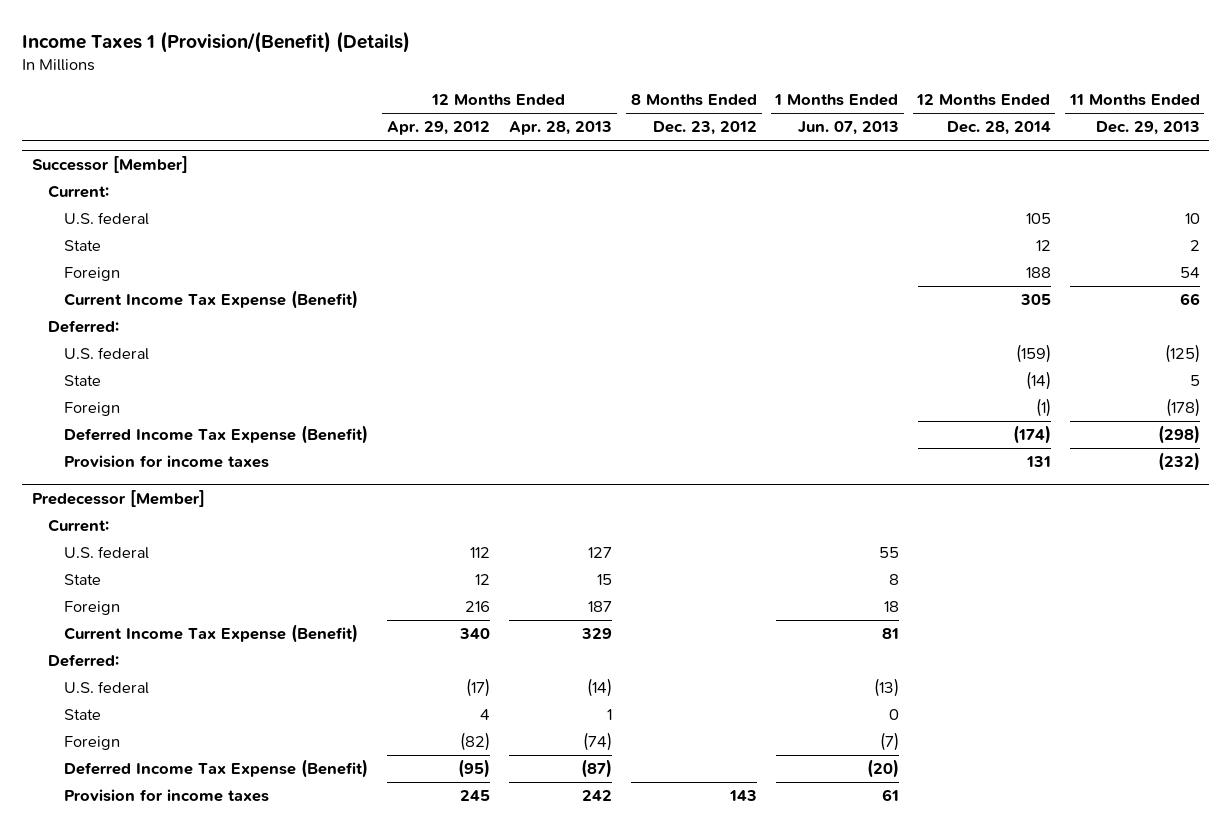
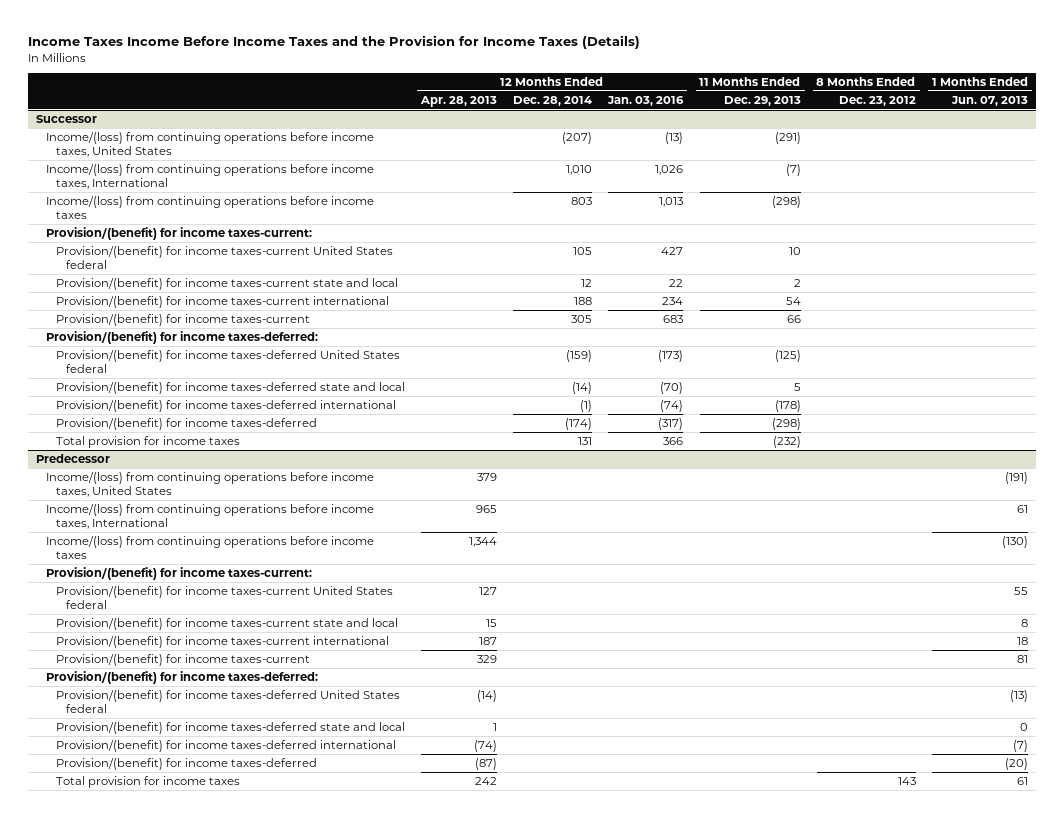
- Income Taxes 1 (Provision/(Benefit) (Details)
+ Income Taxes Income Before Income Taxes and the Provision for Income Taxes (Details)
- | 12 Months Ended Apr. 29, 2012 | 12 Months Ended Apr. 28, 2013 | 8 Months Ended Dec. 23, 2012 | 1 Months Ended Jun. 07, 2013 | 12 Months Ended Dec. 28, 2014 | 11 Months Ended Dec. 29, 2013
+ | 12 Months Ended Apr. 28, 2013 | 12 Months Ended Dec. 28, 2014 | 12 Months Ended Jan. 03, 2016 | 11 Months Ended Dec. 29, 2013 | 8 Months Ended Dec. 23, 2012 | 1 Months Ended Jun. 07, 2013
- Successor [Member]
- Current:
- U.S. federal | | | | | 105 | 10
- State | | | | | 12 | 2
- Foreign | | | | | 188 | 54
- Current Income Tax Expense (Benefit) | | | | | 305 | 66
- Deferred:
- U.S. federal | | | | | (159) | (125)
- State | | | | | (14) | 5
- Foreign | | | | | (1) | (178)
- Deferred Income Tax Expense (Benefit) | | | | | (174) | (298)
- Provision for income taxes | | | | | 131 | (232)
- Predecessor [Member]
- Current:
- U.S. federal | 112 | 127 | | 55 | |
- State | 12 | 15 | | 8 | |
- Foreign | 216 | 187 | | 18 | |
- Current Income Tax Expense (Benefit) | 340 | 329 | | 81 | |
- Deferred:
- U.S. federal | (17) | (14) | | (13) | |
- State | 4 | 1 | | 0 | |
- Foreign | (82) | (74) | | (7) | |
- Deferred Income Tax Expense (Benefit) | (95) | (87) | | (20) | |
- Provision for income taxes | 245 | 242 | 143 | 61 | |
+ Successor
+ Income/(loss) from continuing operations before income taxes, United States | | (207) | (13) | (291) | |
+ Income/(loss) from continuing operations before income taxes, International | | 1,010 | 1,026 | (7) | |
+ Income/(loss) from continuing operations before income taxes | | 803 | 1,013 | (298) | |
+ Provision/(benefit) for income taxes-current:
+ Provision/(benefit) for income taxes-current United States federal | | 105 | 427 | 10 | |
+ Provision/(benefit) for income taxes-current state and local | | 12 | 22 | 2 | |
+ Provision/(benefit) for income taxes-current international | | 188 | 234 | 54 | |
+ Provision/(benefit) for income taxes-current | | 305 | 683 | 66 | |
+ Provision/(benefit) for income taxes-deferred:
+ Provision/(benefit) for income taxes-deferred United States federal | | (159) | (173) | (125) | |
+ Provision/(benefit) for income taxes-deferred state and local | | (14) | (70) | 5 | |
+ Provision/(benefit) for income taxes-deferred international | | (1) | (74) | (178) | |
+ Provision/(benefit) for income taxes-deferred | | (174) | (317) | (298) | |
+ Total provision for income taxes | | 131 | 366 | (232) | |
+ Predecessor
+ Income/(loss) from continuing operations before income taxes, United States | 379 | | | | | (191)
+ Income/(loss) from continuing operations before income taxes, International | 965 | | | | | 61
+ Income/(loss) from continuing operations before income taxes | 1,344 | | | | | (130)
+ Provision/(benefit) for income taxes-current:
+ Provision/(benefit) for income taxes-current United States federal | 127 | | | | | 55
+ Provision/(benefit) for income taxes-current state and local | 15 | | | | | 8
+ Provision/(benefit) for income taxes-current international | 187 | | | | | 18
+ Provision/(benefit) for income taxes-current | 329 | | | | | 81
+ Provision/(benefit) for income taxes-deferred:
+ Provision/(benefit) for income taxes-deferred United States federal | (14) | | | | | (13)
+ Provision/(benefit) for income taxes-deferred state and local | 1 | | | | | 0
+ Provision/(benefit) for income taxes-deferred international | (74) | | | | | (7)
+ Provision/(benefit) for income taxes-deferred | (87) | | | | | (20)
+ Total provision for income taxes | 242 | | | | 143 | 61

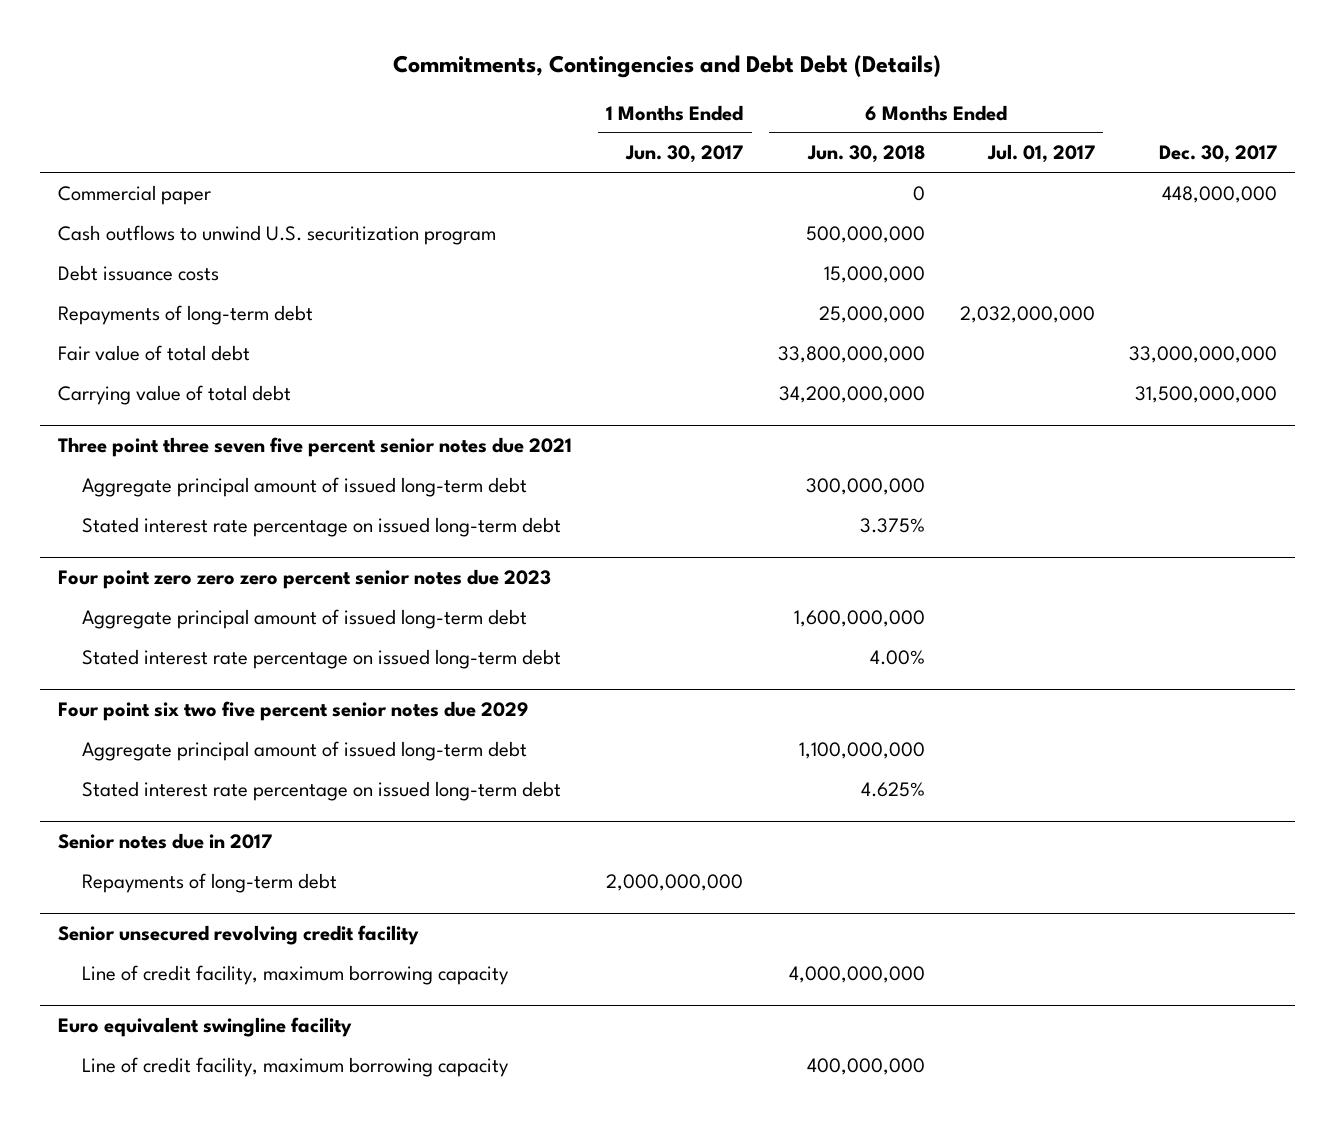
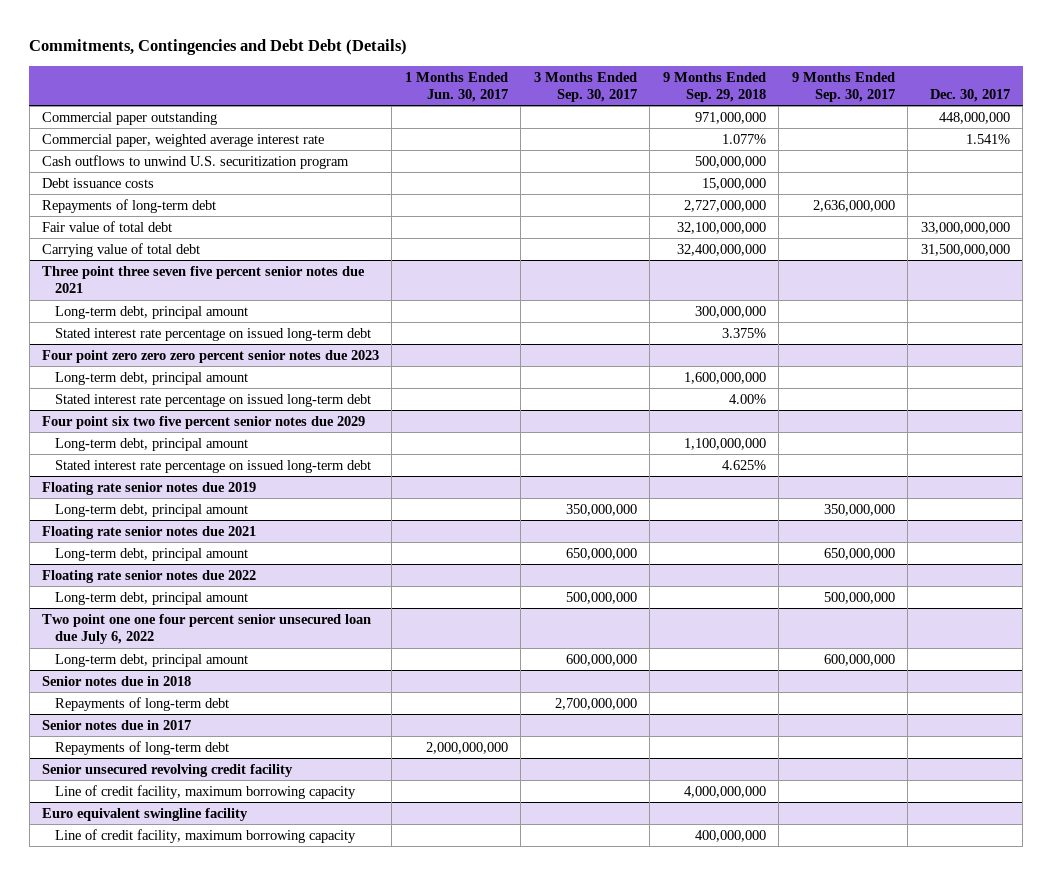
- | 1 Months Ended Jun. 30, 2017 | 6 Months Ended Jun. 30, 2018 | 6 Months Ended Jul. 01, 2017 | Dec. 30, 2017
+ | 1 Months Ended Jun. 30, 2017 | 3 Months Ended Sep. 30, 2017 | 9 Months Ended Sep. 29, 2018 | 9 Months Ended Sep. 30, 2017 | Dec. 30, 2017
- Commercial paper | | 0 | | 448,000,000
+ Commercial paper outstanding | | | 971,000,000 | | 448,000,000
+ Commercial paper, weighted average interest rate | | | 1.077% | | 1.541%
@ Three point three seven five percent senior notes due 2021
- Aggregate principal amount of issued long-term debt | | 300,000,000 | |
+ Long-term debt, principal amount | | | 300,000,000 | |
@ Four point zero zero zero percent senior notes due 2023
- Aggregate principal amount of issued long-term debt | | 1,600,000,000 | |
+ Long-term debt, principal amount | | | 1,600,000,000 | |
@ Four point six two five percent senior notes due 2029
- Aggregate principal amount of issued long-term debt | | 1,100,000,000 | |
+ Long-term debt, principal amount | | | 1,100,000,000 | |
+ Floating rate senior notes due 2019
+ Long-term debt, principal amount | | 350,000,000 | | 350,000,000 |
+ Floating rate senior notes due 2021
+ Long-term debt, principal amount | | 650,000,000 | | 650,000,000 |
+ Floating rate senior notes due 2022
+ Long-term debt, principal amount | | 500,000,000 | | 500,000,000 |
+ Two point one one four percent senior unsecured loan due July 6, 2022
+ Long-term debt, principal amount | | 600,000,000 | | 600,000,000 |
+ Senior notes due in 2018
+ Repayments of long-term debt | | 2,700,000,000 | | |

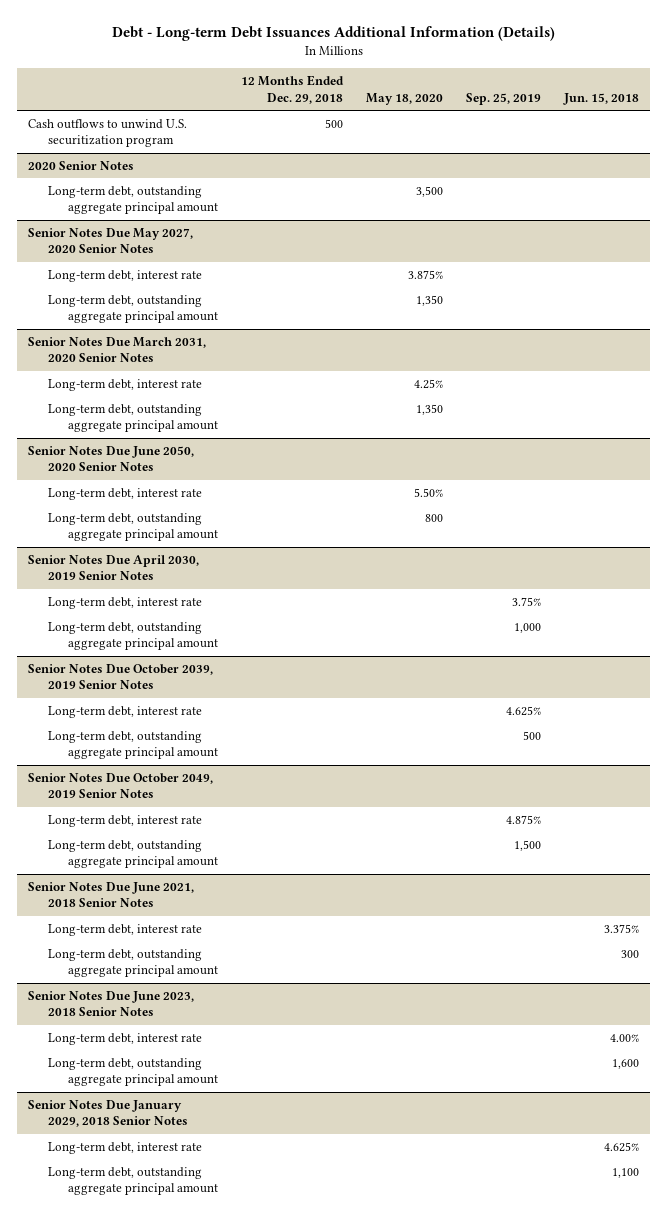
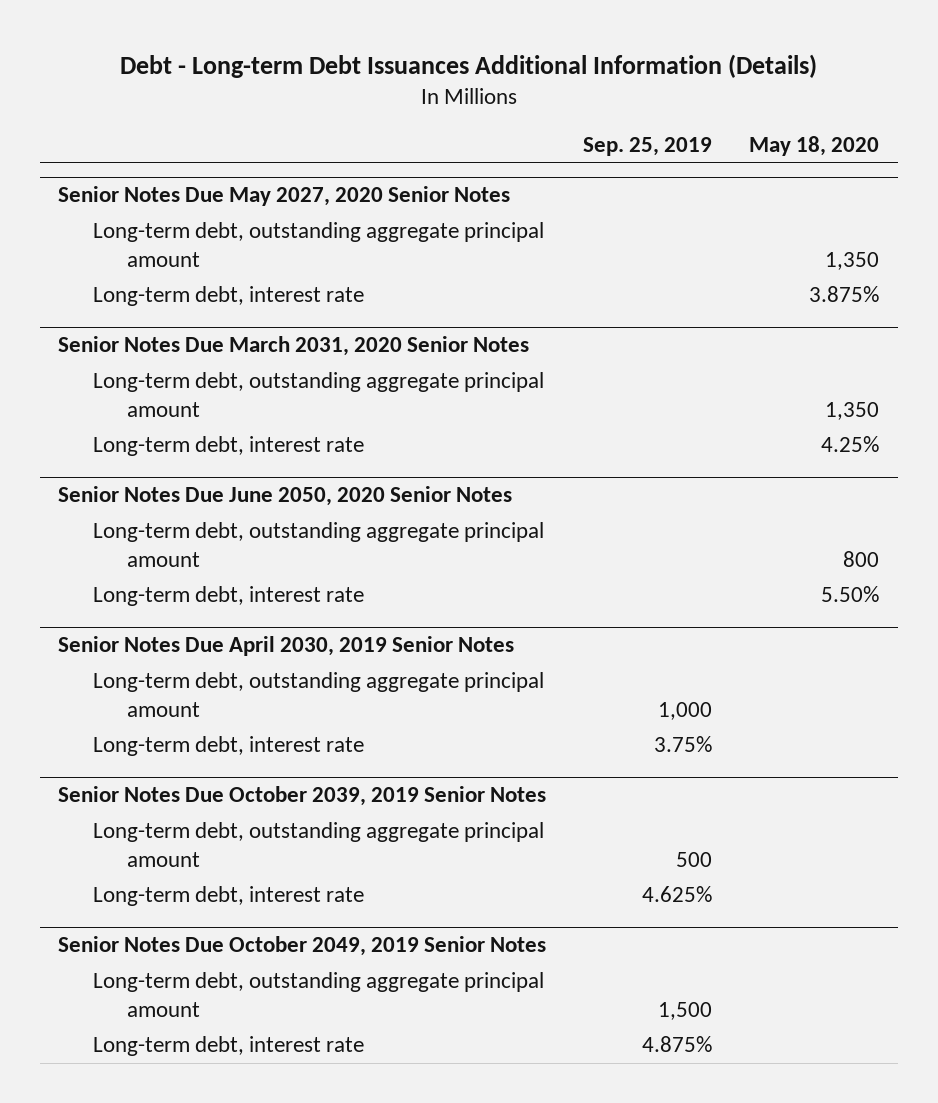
- | 12 Months Ended Dec. 29, 2018 | May 18, 2020 | Sep. 25, 2019 | Jun. 15, 2018
+ | Sep. 25, 2019 | May 18, 2020
- Cash outflows to unwind U.S. securitization program | 500 | | |
- 2020 Senior Notes
- Long-term debt, outstanding aggregate principal amount | | 3,500 | |
@ Senior Notes Due May 2027, 2020 Senior Notes
moved down: Long-term debt, interest rate | | 3.875%
@ Senior Notes Due March 2031, 2020 Senior Notes
moved down: Long-term debt, interest rate | | 4.25%
@ Senior Notes Due June 2050, 2020 Senior Notes
moved down: Long-term debt, interest rate | | 5.50%
@ Senior Notes Due April 2030, 2019 Senior Notes
moved down: Long-term debt, interest rate | 3.75% |
@ Senior Notes Due October 2039, 2019 Senior Notes
moved down: Long-term debt, interest rate | 4.625% |
- Senior Notes Due June 2021, 2018 Senior Notes
- Long-term debt, interest rate | | | | 3.375%
- Long-term debt, outstanding aggregate principal amount | | | | 300
- Senior Notes Due June 2023, 2018 Senior Notes
- Long-term debt, interest rate | | | | 4.00%
- Long-term debt, outstanding aggregate principal amount | | | | 1,600
- Senior Notes Due January 2029, 2018 Senior Notes
- Long-term debt, interest rate | | | | 4.625%
- Long-term debt, outstanding aggregate principal amount | | | | 1,100
@ Senior Notes Due October 2049, 2019 Senior Notes
moved down: Long-term debt, interest rate | 4.875% |

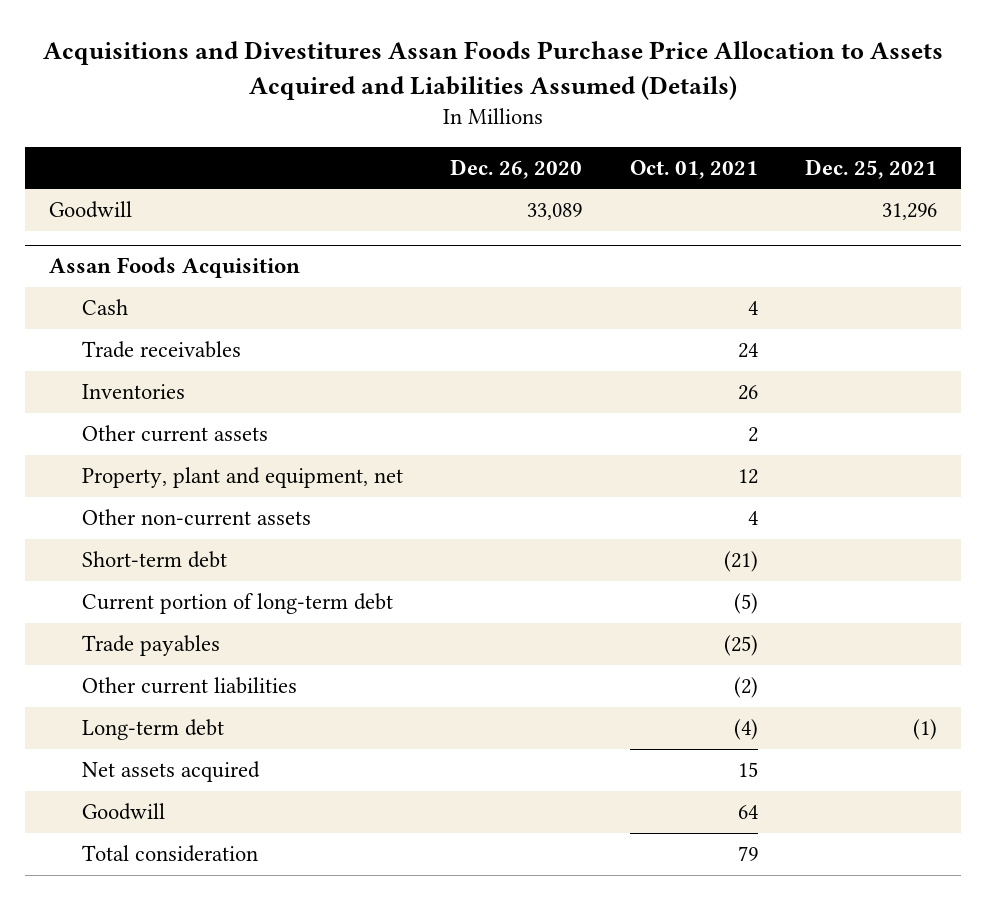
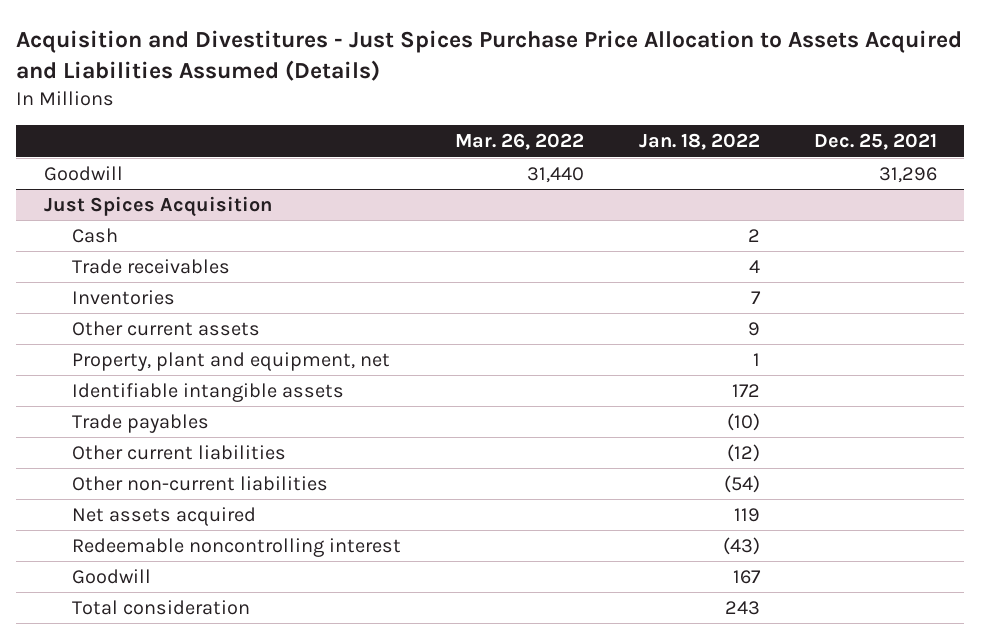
- Acquisitions and Divestitures Assan Foods Purchase Price Allocation to Assets Acquired and Liabilities Assumed (Details)
+ Acquisition and Divestitures - Just Spices Purchase Price Allocation to Assets Acquired and Liabilities Assumed (Details)
- | Dec. 26, 2020 | Oct. 01, 2021 | Dec. 25, 2021
+ | Mar. 26, 2022 | Jan. 18, 2022 | Dec. 25, 2021
- Assan Foods Acquisition
- Cash | | 4 |
- Trade receivables | | 24 |
- Inventories | | 26 |
- Other current assets | | 2 |
- Property, plant and equipment, net | | 12 |
- Other non-current assets | | 4 |
- Short-term debt | | (21) |
- Current portion of long-term debt | | (5) |
- Trade payables | | (25) |
- Other current liabilities | | (2) |
- Long-term debt | | (4) | (1)
- Net assets acquired | | 15 |
- Goodwill | | 64 |
- Total consideration | | 79 |
+ Just Spices Acquisition
+ Cash | | 2 |
+ Trade receivables | | 4 |
+ Inventories | | 7 |
+ Other current assets | | 9 |
+ Property, plant and equipment, net | | 1 |
+ Identifiable intangible assets | | 172 |
+ Trade payables | | (10) |
+ Other current liabilities | | (12) |
+ Other non-current liabilities | | (54) |
+ Net assets acquired | | 119 |
+ Redeemable noncontrolling interest | | (43) |
+ Goodwill | | 167 |
+ Total consideration | | 243 |

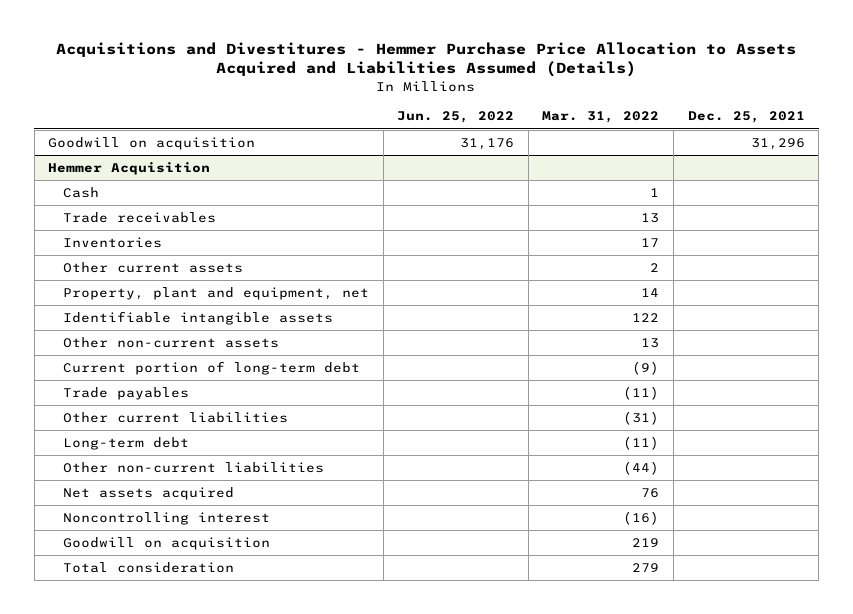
- Acquisition and Divestitures - Just Spices Purchase Price Allocation to Assets Acquired and Liabilities Assumed (Details)
+ Acquisitions and Divestitures - Hemmer Purchase Price Allocation to Assets Acquired and Liabilities Assumed (Details)
- | Mar. 26, 2022 | Jan. 18, 2022 | Dec. 25, 2021
+ | Jun. 25, 2022 | Mar. 31, 2022 | Dec. 25, 2021
- Goodwill | 31,440 | | 31,296
- Just Spices Acquisition
- Cash | | 2 |
- Trade receivables | | 4 |
- Inventories | | 7 |
- Other current assets | | 9 |
- Property, plant and equipment, net | | 1 |
- Identifiable intangible assets | | 172 |
- Trade payables | | (10) |
- Other current liabilities | | (12) |
- Other non-current liabilities | | (54) |
- Net assets acquired | | 119 |
- Redeemable noncontrolling interest | | (43) |
- Goodwill | | 167 |
- Total consideration | | 243 |
+ Goodwill on acquisition | 31,176 | | 31,296
+ Hemmer Acquisition
+ Cash | | 1 |
+ Trade receivables | | 13 |
+ Inventories | | 17 |
+ Other current assets | | 2 |
+ Property, plant and equipment, net | | 14 |
+ Identifiable intangible assets | | 122 |
+ Other non-current assets | | 13 |
+ Current portion of long-term debt | | (9) |
+ Trade payables | | (11) |
+ Other current liabilities | | (31) |
+ Long-term debt | | (11) |
+ Other non-current liabilities | | (44) |
+ Net assets acquired | | 76 |
+ Noncontrolling interest | | (16) |
+ Goodwill on acquisition | | 219 |
+ Total consideration | | 279 |

